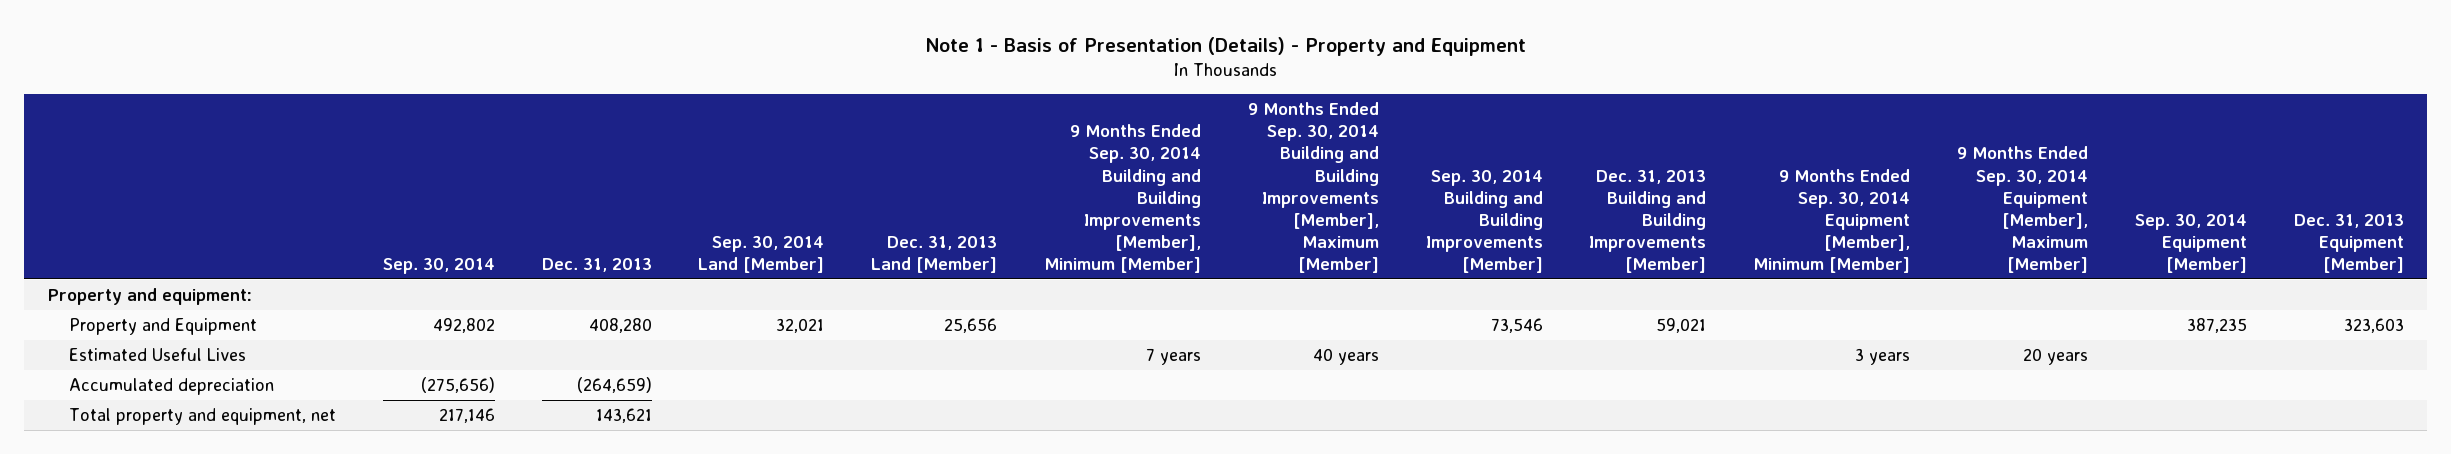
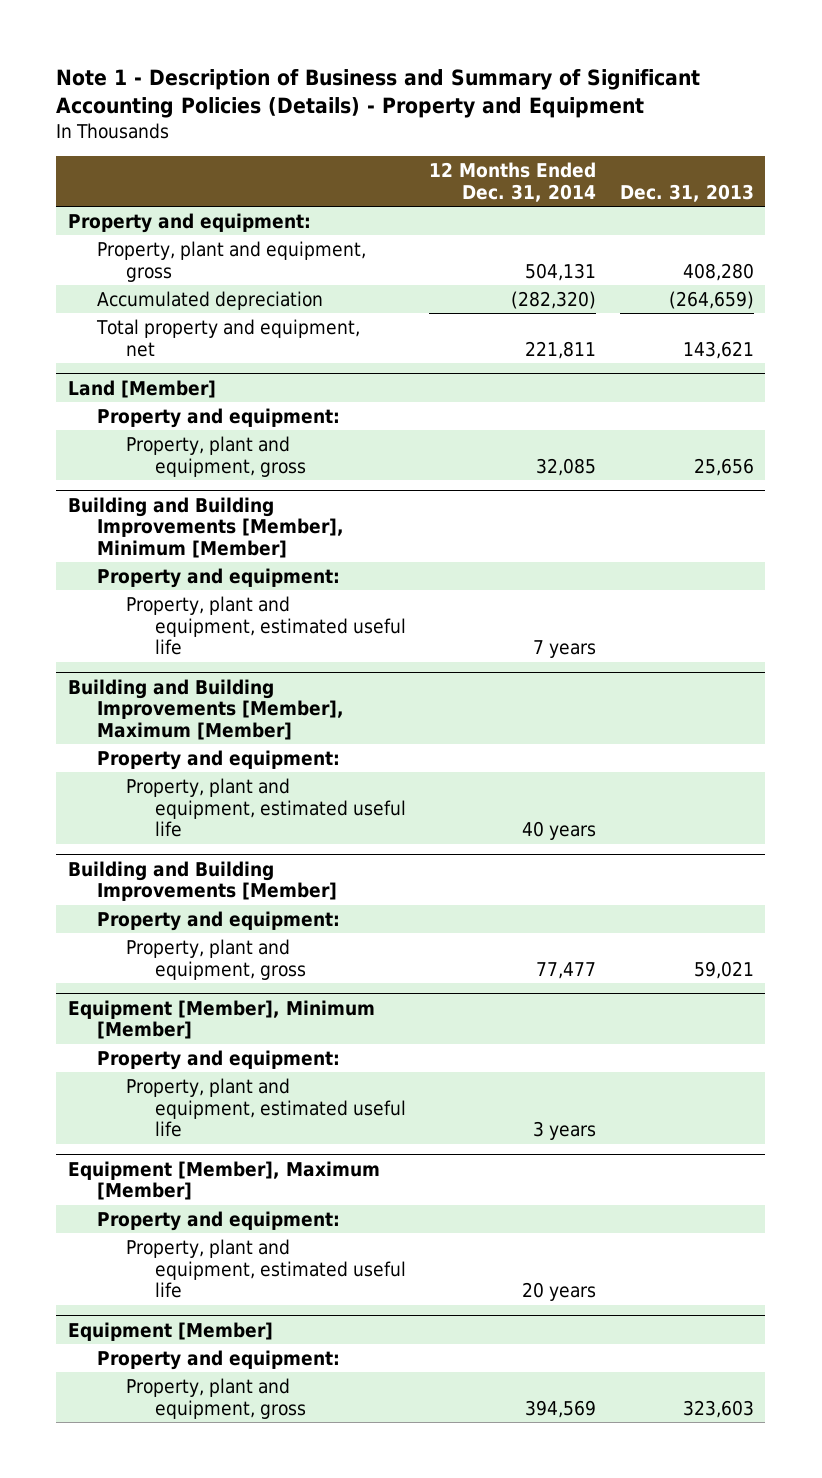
- Note 1 - Basis of Presentation (Details) - Property and Equipment
+ Note 1 - Description of Business and Summary of Significant Accounting Policies (Details) - Property and Equipment
- | Sep. 30, 2014 | Dec. 31, 2013 | Sep. 30, 2014 Land [Member] | Dec. 31, 2013 Land [Member] | 9 Months Ended Sep. 30, 2014 Building and Building Improvements [Member], Minimum [Member] | 9 Months Ended Sep. 30, 2014 Building and Building Improvements [Member], Maximum [Member] | Sep. 30, 2014 Building and Building Improvements [Member] | Dec. 31, 2013 Building and Building Improvements [Member] | 9 Months Ended Sep. 30, 2014 Equipment [Member], Minimum [Member] | 9 Months Ended Sep. 30, 2014 Equipment [Member], Maximum [Member] | Sep. 30, 2014 Equipment [Member] | Dec. 31, 2013 Equipment [Member]
+ | 12 Months Ended Dec. 31, 2014 | Dec. 31, 2013
- Property and Equipment | 492,802 | 408,280 | 32,021 | 25,656 | | | 73,546 | 59,021 | | | 387,235 | 323,603
- Estimated Useful Lives | | | | | 7 years | 40 years | | | 3 years | 20 years | |
+ Property, plant and equipment, gross | 504,131 | 408,280
+ Land [Member]
+ Property and equipment:
+ Property, plant and equipment, gross | 32,085 | 25,656
+ Building and Building Improvements [Member], Minimum [Member]
+ Property and equipment:
+ Property, plant and equipment, estimated useful life | 7 years |
+ Building and Building Improvements [Member], Maximum [Member]
+ Property and equipment:
+ Property, plant and equipment, estimated useful life | 40 years |
+ Building and Building Improvements [Member]
+ Property and equipment:
+ Property, plant and equipment, gross | 77,477 | 59,021
+ Equipment [Member], Minimum [Member]
+ Property and equipment:
+ Property, plant and equipment, estimated useful life | 3 years |
+ Equipment [Member], Maximum [Member]
+ Property and equipment:
+ Property, plant and equipment, estimated useful life | 20 years |
+ Equipment [Member]
+ Property and equipment:
+ Property, plant and equipment, gross | 394,569 | 323,603

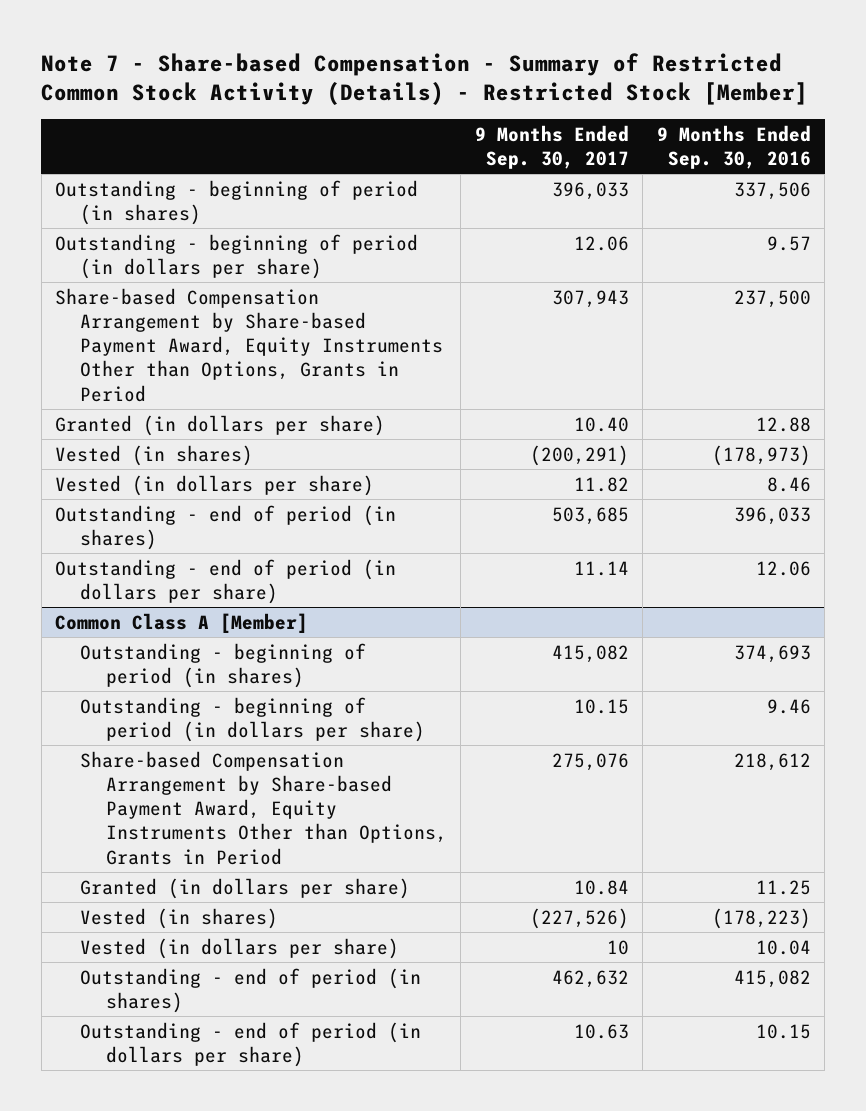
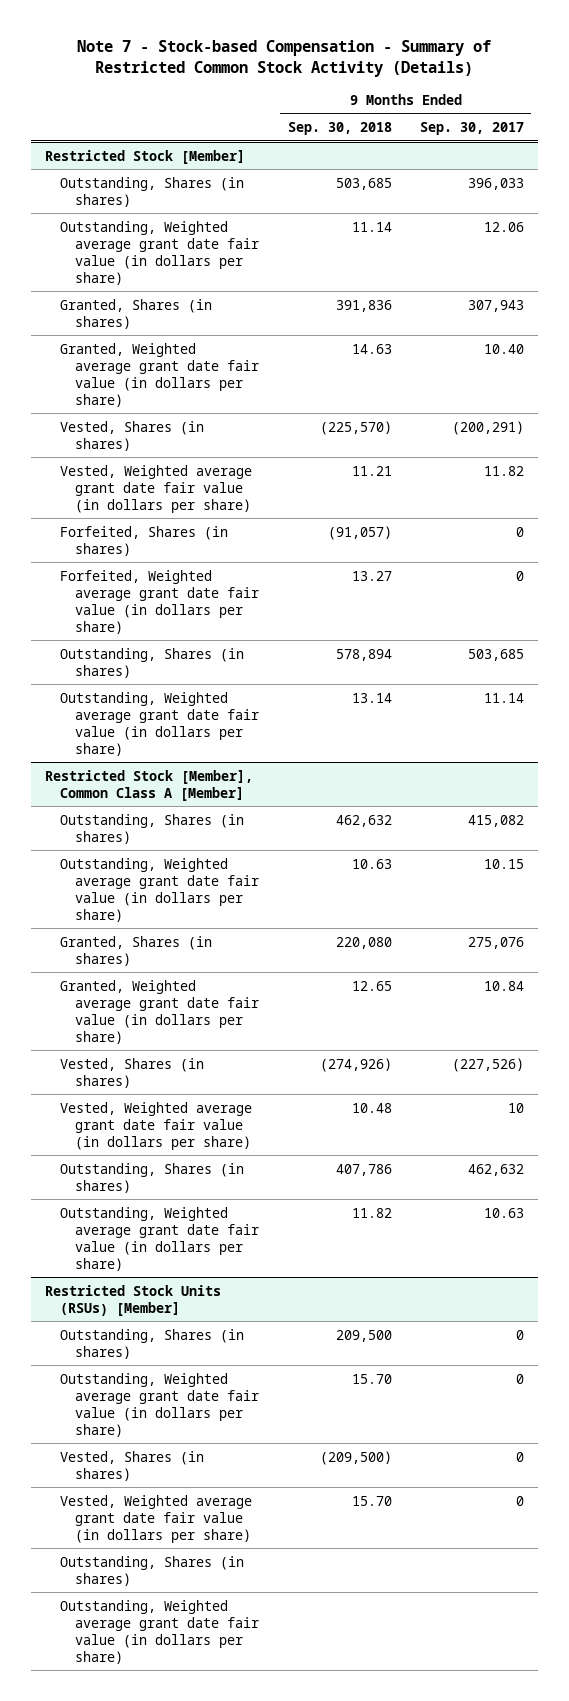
- Note 7 - Share-based Compensation - Summary of Restricted Common Stock Activity (Details) - Restricted Stock [Member]
+ Note 7 - Stock-based Compensation - Summary of Restricted Common Stock Activity (Details)
- | 9 Months Ended Sep. 30, 2017 | 9 Months Ended Sep. 30, 2016
+ | 9 Months Ended Sep. 30, 2018 | 9 Months Ended Sep. 30, 2017
- Outstanding - beginning of period (in shares) | 396,033 | 337,506
- Outstanding - beginning of period (in dollars per share) | 12.06 | 9.57
- Share-based Compensation Arrangement by Share-based Payment Award, Equity Instruments Other than Options, Grants in Period | 307,943 | 237,500
- Granted (in dollars per share) | 10.40 | 12.88
- Vested (in shares) | (200,291) | (178,973)
- Vested (in dollars per share) | 11.82 | 8.46
- Outstanding - end of period (in shares) | 503,685 | 396,033
- Outstanding - end of period (in dollars per share) | 11.14 | 12.06
- Common Class A [Member]
- Outstanding - beginning of period (in shares) | 415,082 | 374,693
- Outstanding - beginning of period (in dollars per share) | 10.15 | 9.46
- Share-based Compensation Arrangement by Share-based Payment Award, Equity Instruments Other than Options, Grants in Period | 275,076 | 218,612
- Granted (in dollars per share) | 10.84 | 11.25
- Vested (in shares) | (227,526) | (178,223)
- Vested (in dollars per share) | 10 | 10.04
- Outstanding - end of period (in shares) | 462,632 | 415,082
- Outstanding - end of period (in dollars per share) | 10.63 | 10.15
+ Restricted Stock [Member]
+ Outstanding, Shares (in shares) | 503,685 | 396,033
+ Outstanding, Weighted average grant date fair value (in dollars per share) | 11.14 | 12.06
+ Granted, Shares (in shares) | 391,836 | 307,943
+ Granted, Weighted average grant date fair value (in dollars per share) | 14.63 | 10.40
+ Vested, Shares (in shares) | (225,570) | (200,291)
+ Vested, Weighted average grant date fair value (in dollars per share) | 11.21 | 11.82
+ Forfeited, Shares (in shares) | (91,057) | 0
+ Forfeited, Weighted average grant date fair value (in dollars per share) | 13.27 | 0
+ Outstanding, Shares (in shares) | 578,894 | 503,685
+ Outstanding, Weighted average grant date fair value (in dollars per share) | 13.14 | 11.14
+ Restricted Stock [Member], Common Class A [Member]
+ Outstanding, Shares (in shares) | 462,632 | 415,082
+ Outstanding, Weighted average grant date fair value (in dollars per share) | 10.63 | 10.15
+ Granted, Shares (in shares) | 220,080 | 275,076
+ Granted, Weighted average grant date fair value (in dollars per share) | 12.65 | 10.84
+ Vested, Shares (in shares) | (274,926) | (227,526)
+ Vested, Weighted average grant date fair value (in dollars per share) | 10.48 | 10
+ Outstanding, Shares (in shares) | 407,786 | 462,632
+ Outstanding, Weighted average grant date fair value (in dollars per share) | 11.82 | 10.63
+ Restricted Stock Units (RSUs) [Member]
+ Outstanding, Shares (in shares) | 209,500 | 0
+ Outstanding, Weighted average grant date fair value (in dollars per share) | 15.70 | 0
+ Vested, Shares (in shares) | (209,500) | 0
+ Vested, Weighted average grant date fair value (in dollars per share) | 15.70 | 0
+ Outstanding, Shares (in shares)
+ Outstanding, Weighted average grant date fair value (in dollars per share)

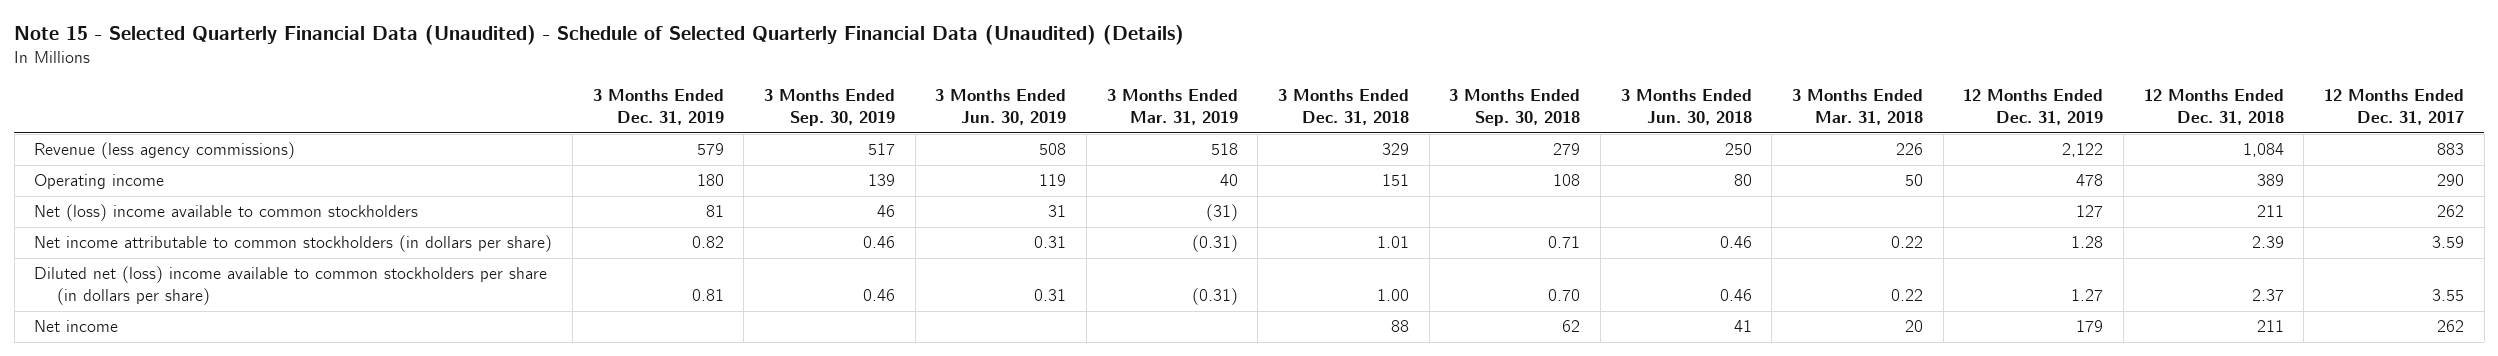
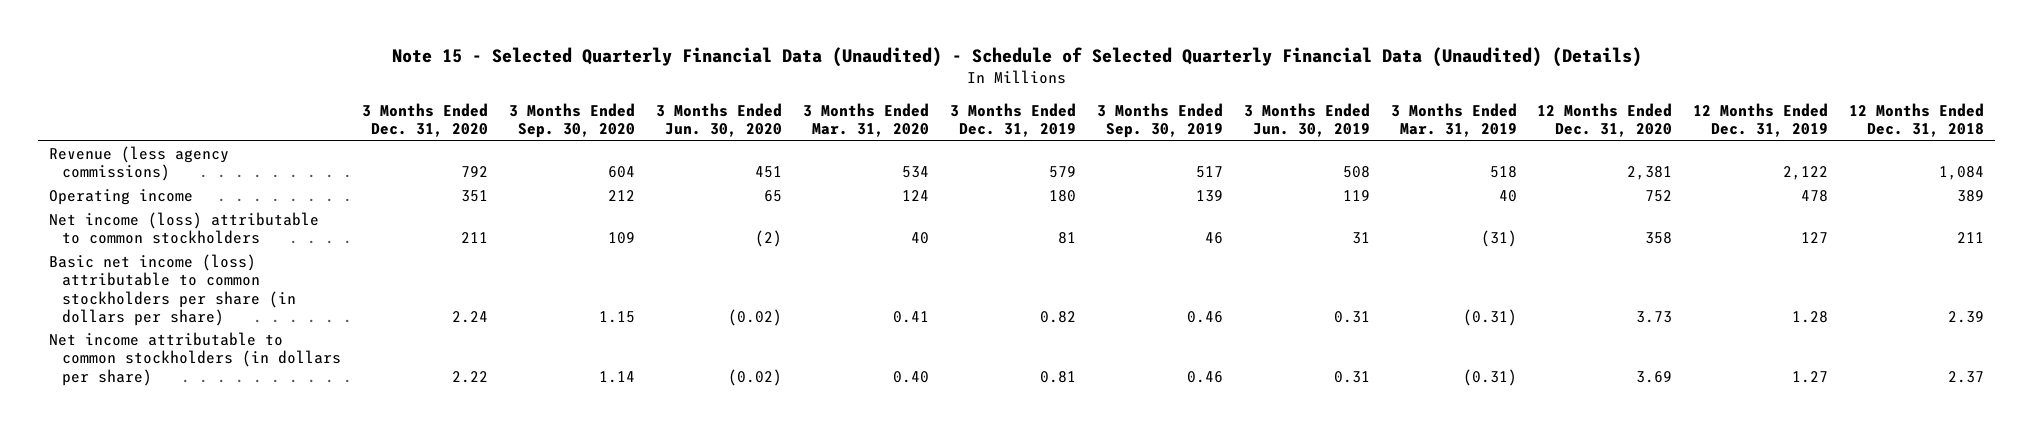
- | 3 Months Ended Dec. 31, 2019 | 3 Months Ended Sep. 30, 2019 | 3 Months Ended Jun. 30, 2019 | 3 Months Ended Mar. 31, 2019 | 3 Months Ended Dec. 31, 2018 | 3 Months Ended Sep. 30, 2018 | 3 Months Ended Jun. 30, 2018 | 3 Months Ended Mar. 31, 2018 | 12 Months Ended Dec. 31, 2019 | 12 Months Ended Dec. 31, 2018 | 12 Months Ended Dec. 31, 2017
+ | 3 Months Ended Dec. 31, 2020 | 3 Months Ended Sep. 30, 2020 | 3 Months Ended Jun. 30, 2020 | 3 Months Ended Mar. 31, 2020 | 3 Months Ended Dec. 31, 2019 | 3 Months Ended Sep. 30, 2019 | 3 Months Ended Jun. 30, 2019 | 3 Months Ended Mar. 31, 2019 | 12 Months Ended Dec. 31, 2020 | 12 Months Ended Dec. 31, 2019 | 12 Months Ended Dec. 31, 2018
- Net (loss) income available to common stockholders | 81 | 46 | 31 | (31) | | | | | 127 | 211 | 262
- Net income attributable to common stockholders (in dollars per share) | 0.82 | 0.46 | 0.31 | (0.31) | 1.01 | 0.71 | 0.46 | 0.22 | 1.28 | 2.39 | 3.59
- Diluted net (loss) income available to common stockholders per share (in dollars per share) | 0.81 | 0.46 | 0.31 | (0.31) | 1.00 | 0.70 | 0.46 | 0.22 | 1.27 | 2.37 | 3.55
- Net income | | | | | 88 | 62 | 41 | 20 | 179 | 211 | 262
+ Net income (loss) attributable to common stockholders | 211 | 109 | (2) | 40 | 81 | 46 | 31 | (31) | 358 | 127 | 211
+ Basic net income (loss) attributable to common stockholders per share (in dollars per share) | 2.24 | 1.15 | (0.02) | 0.41 | 0.82 | 0.46 | 0.31 | (0.31) | 3.73 | 1.28 | 2.39
+ Net income attributable to common stockholders (in dollars per share) | 2.22 | 1.14 | (0.02) | 0.40 | 0.81 | 0.46 | 0.31 | (0.31) | 3.69 | 1.27 | 2.37

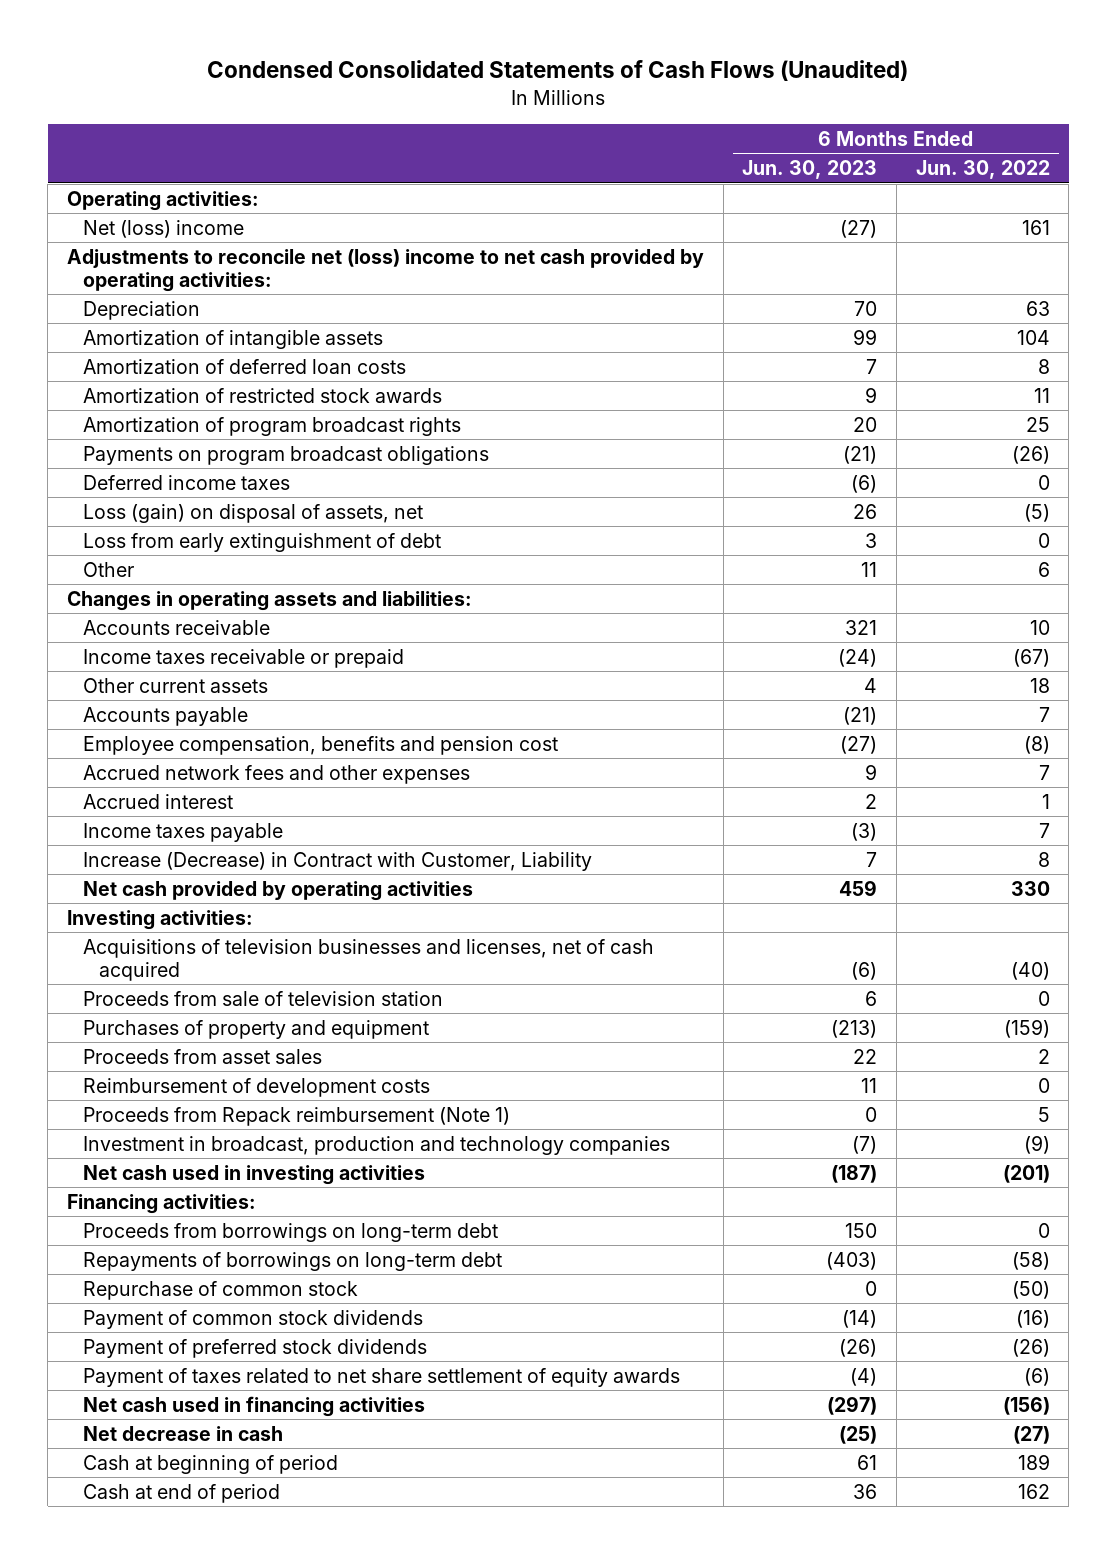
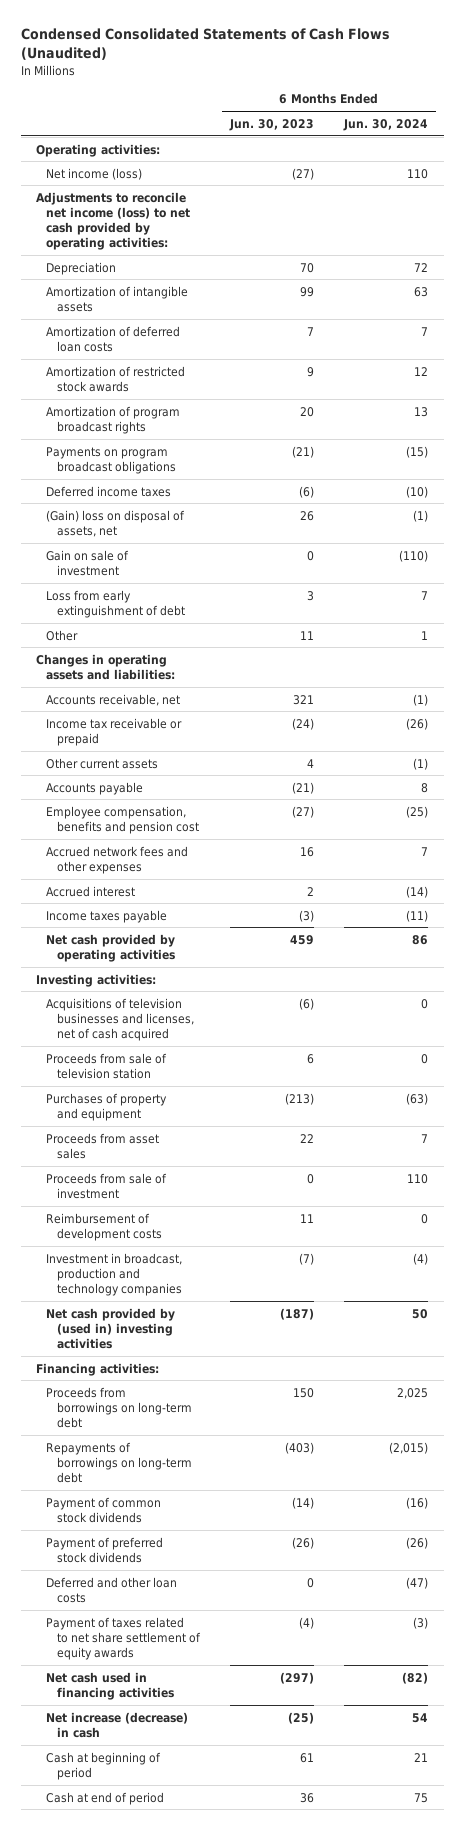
- | 6 Months Ended Jun. 30, 2023 | 6 Months Ended Jun. 30, 2022
+ | 6 Months Ended Jun. 30, 2023 | 6 Months Ended Jun. 30, 2024
- Net (loss) income | (27) | 161
- Adjustments to reconcile net (loss) income to net cash provided by operating activities:
+ Net income (loss) | (27) | 110
+ Adjustments to reconcile net income (loss) to net cash provided by operating activities:
- Loss (gain) on disposal of assets, net | 26 | (5)
+ (Gain) loss on disposal of assets, net | 26 | (1)
+ Gain on sale of investment | 0 | (110)
- Accounts receivable | 321 | 10
- Income taxes receivable or prepaid | (24) | (67)
+ Accounts receivable, net | 321 | (1)
+ Income tax receivable or prepaid | (24) | (26)
- Accrued network fees and other expenses | 9 | 7
+ Accrued network fees and other expenses | 16 | 7
- Increase (Decrease) in Contract with Customer, Liability | 7 | 8
+ Proceeds from sale of investment | 0 | 110
- Proceeds from Repack reimbursement (Note 1) | 0 | 5
- Net cash used in investing activities | (187) | (201)
+ Net cash provided by (used in) investing activities | (187) | 50
- Repurchase of common stock | 0 | (50)
+ Deferred and other loan costs | 0 | (47)
- Net decrease in cash | (25) | (27)
+ Net increase (decrease) in cash | (25) | 54

